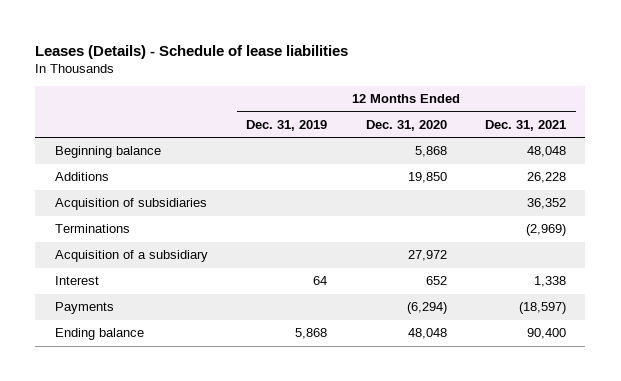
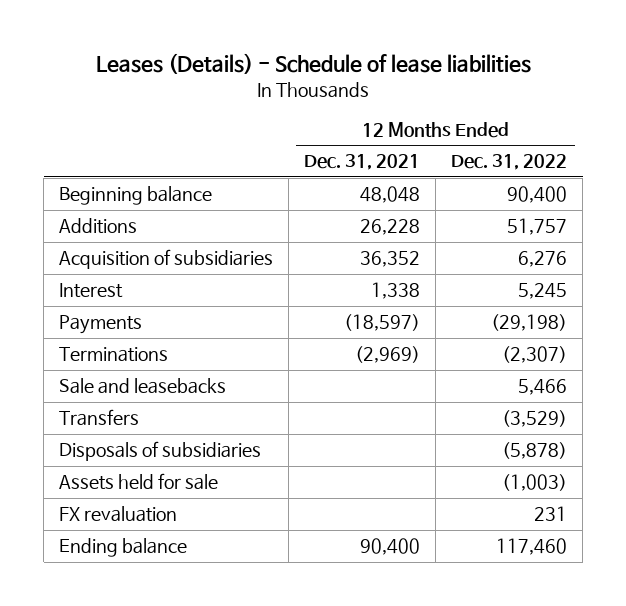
- | 12 Months Ended Dec. 31, 2019 | 12 Months Ended Dec. 31, 2020 | 12 Months Ended Dec. 31, 2021
+ | 12 Months Ended Dec. 31, 2021 | 12 Months Ended Dec. 31, 2022
- Acquisition of a subsidiary | | 27,972 |
moved down: Terminations | (2,969) | (2,307)
+ Sale and leasebacks | | 5,466
+ Transfers | | (3,529)
+ Disposals of subsidiaries | | (5,878)
+ Assets held for sale | | (1,003)
+ FX revaluation | | 231

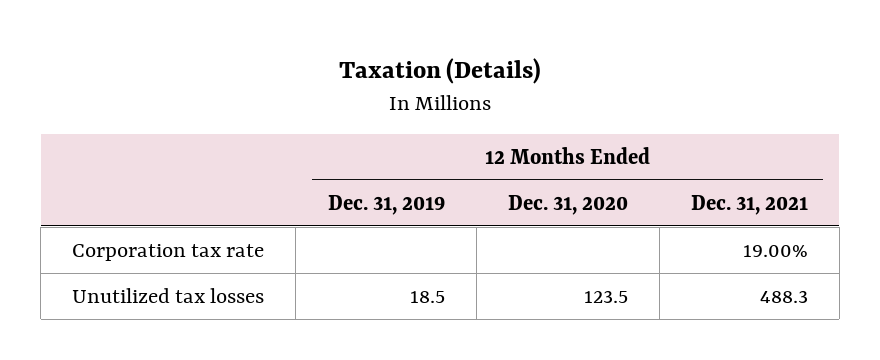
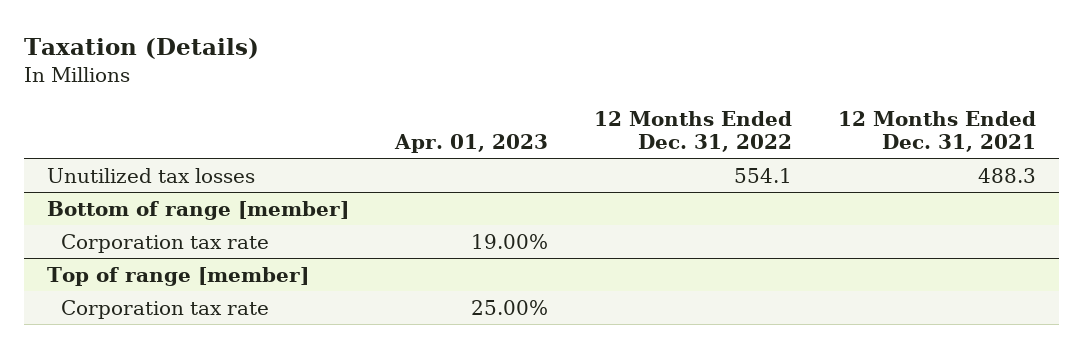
- | 12 Months Ended Dec. 31, 2019 | 12 Months Ended Dec. 31, 2020 | 12 Months Ended Dec. 31, 2021
+ | Apr. 01, 2023 | 12 Months Ended Dec. 31, 2022 | 12 Months Ended Dec. 31, 2021
- Corporation tax rate | | | 19.00%
+ Bottom of range [member]
+ Corporation tax rate | 19.00% | |
+ Top of range [member]
+ Corporation tax rate | 25.00% | |

